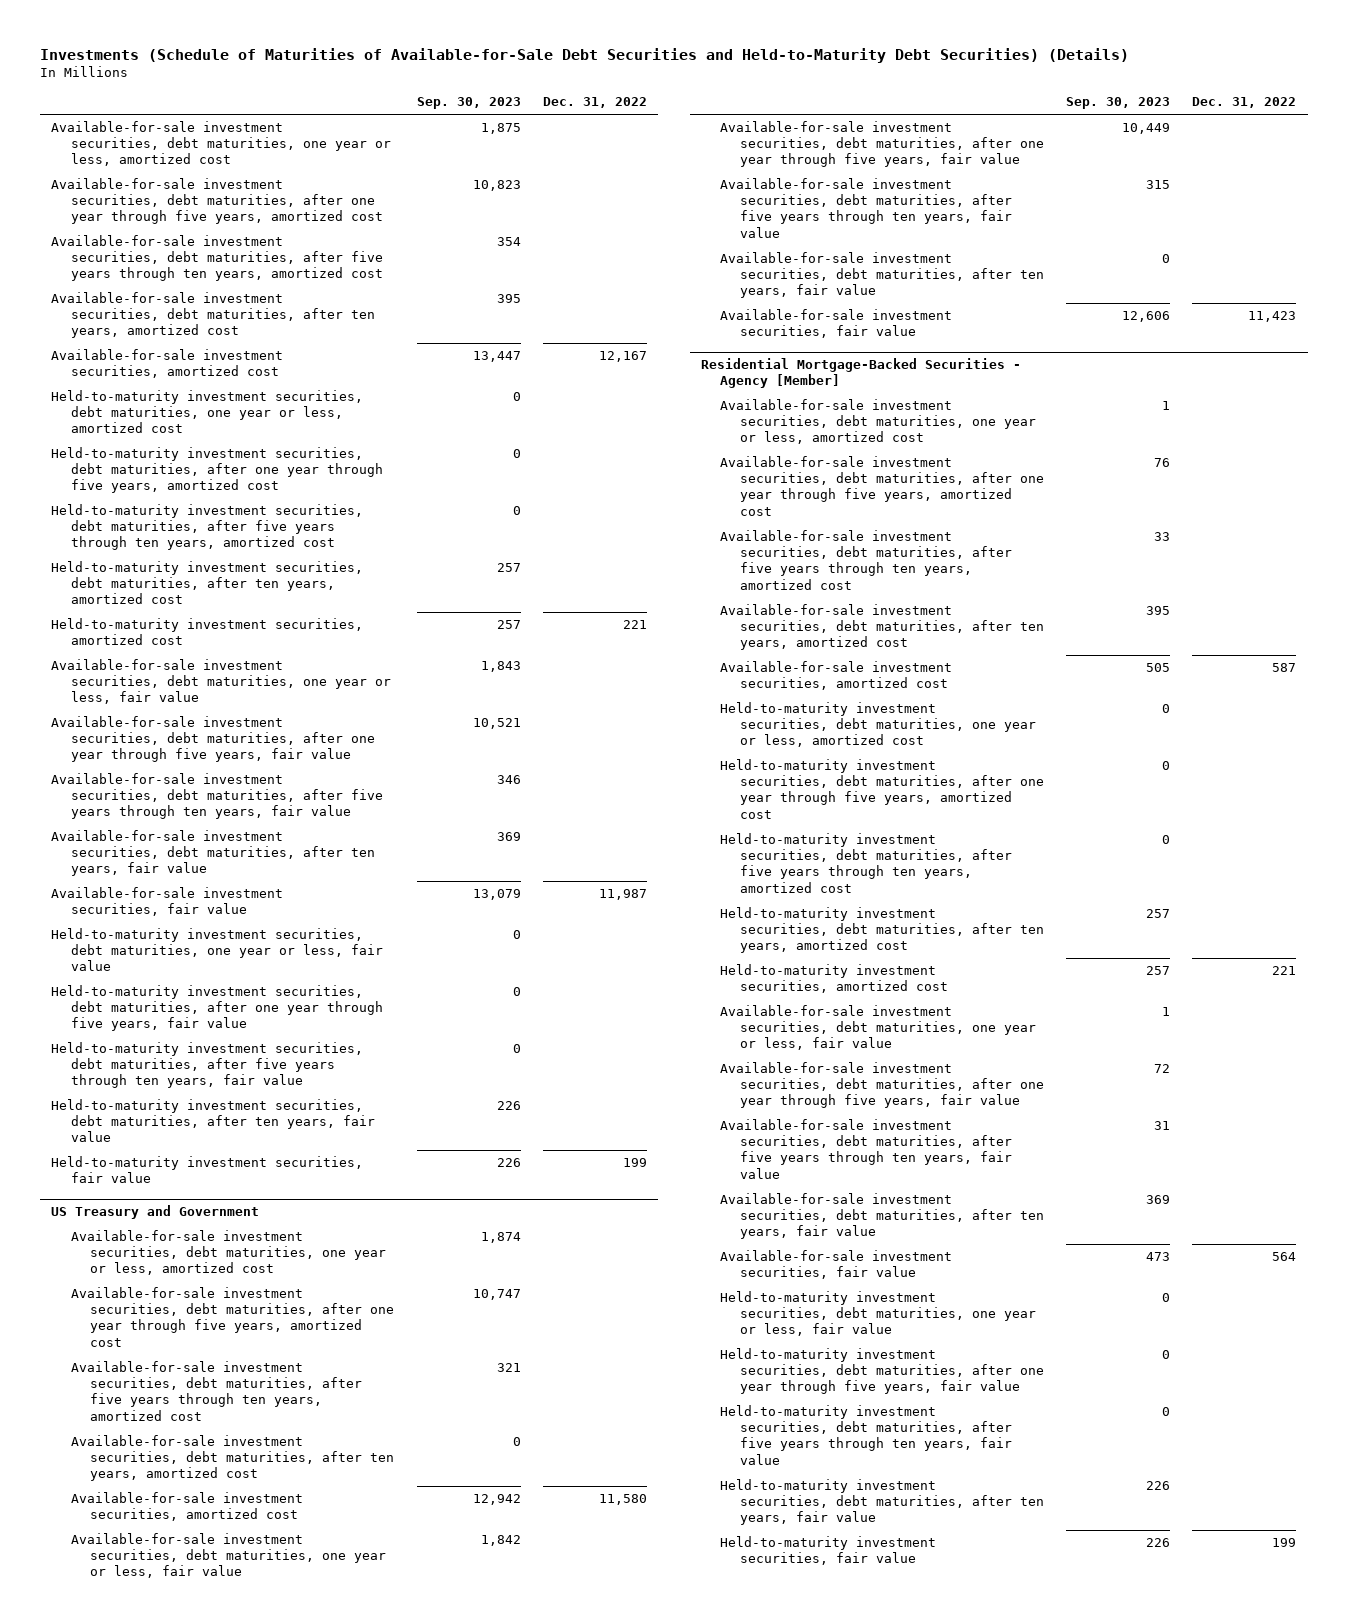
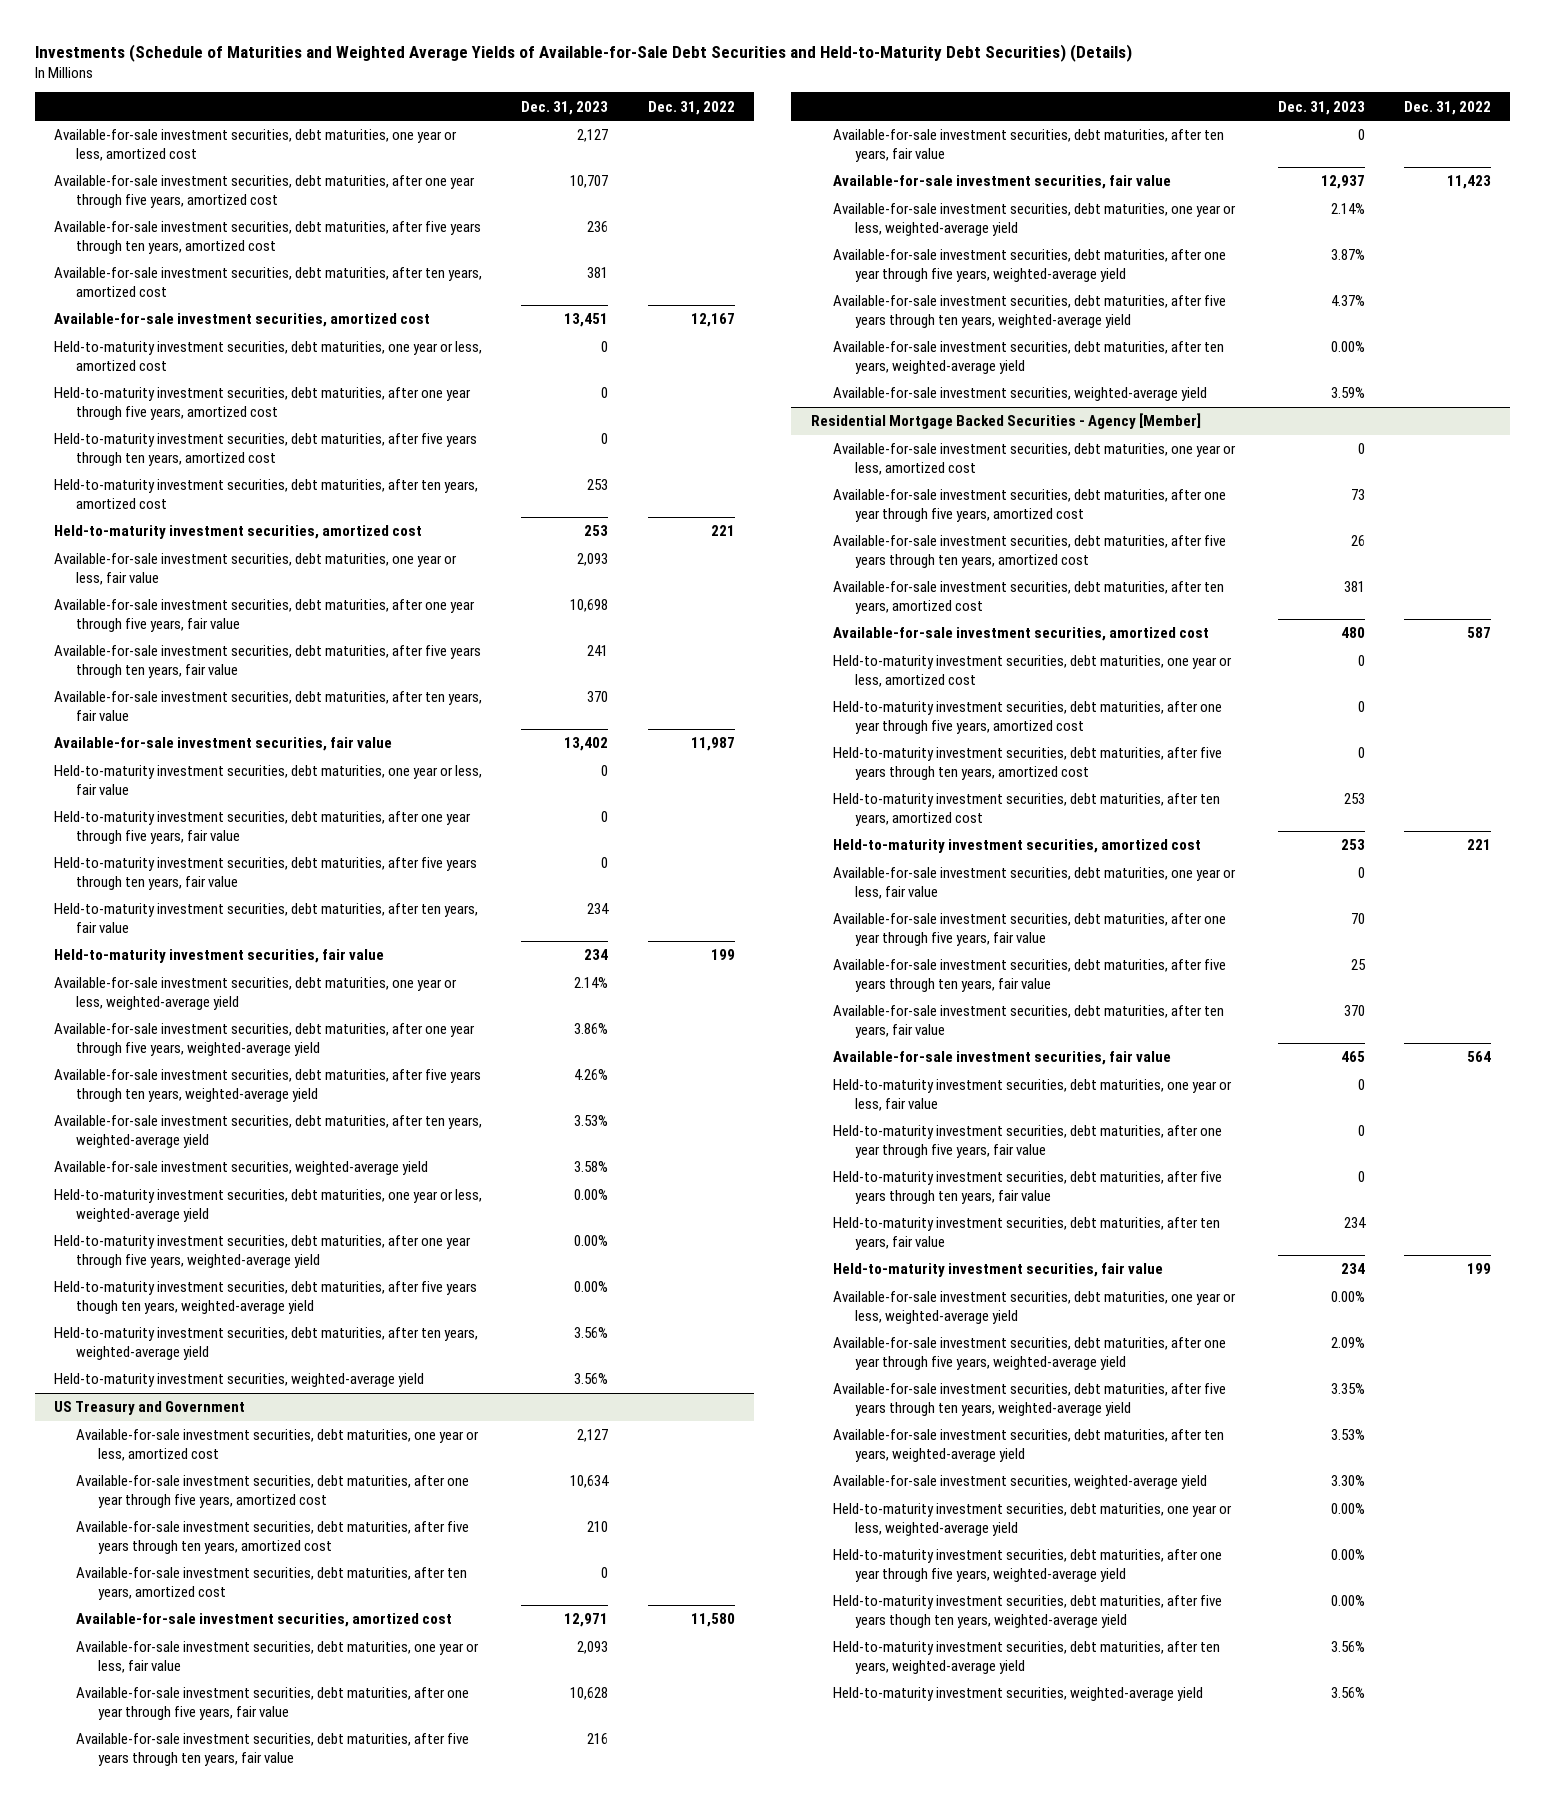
- Investments (Schedule of Maturities of Available-for-Sale Debt Securities and Held-to-Maturity Debt Securities) (Details)
+ Investments (Schedule of Maturities and Weighted Average Yields of Available-for-Sale Debt Securities and Held-to-Maturity Debt Securities) (Details)
- | Sep. 30, 2023 | Dec. 31, 2022
+ | Dec. 31, 2023 | Dec. 31, 2022
+ Available-for-sale investment securities, debt maturities, one year or less, weighted-average yield | 2.14% |
+ Available-for-sale investment securities, debt maturities, after one year through five years, weighted-average yield | 3.86% |
+ Available-for-sale investment securities, debt maturities, after five years through ten years, weighted-average yield | 4.26% |
+ Available-for-sale investment securities, debt maturities, after ten years, weighted-average yield | 3.53% |
+ Available-for-sale investment securities, weighted-average yield | 3.58% |
+ Held-to-maturity investment securities, debt maturities, one year or less, weighted-average yield | 0.00% |
+ Held-to-maturity investment securities, debt maturities, after one year through five years, weighted-average yield | 0.00% |
+ Held-to-maturity investment securities, debt maturities, after five years though ten years, weighted-average yield | 0.00% |
+ Held-to-maturity investment securities, debt maturities, after ten years, weighted-average yield | 3.56% |
+ Held-to-maturity investment securities, weighted-average yield | 3.56% |
- Residential Mortgage-Backed Securities - Agency [Member]
@ US Treasury and Government
+ Available-for-sale investment securities, debt maturities, one year or less, weighted-average yield | 2.14% |
+ Available-for-sale investment securities, debt maturities, after one year through five years, weighted-average yield | 3.87% |
+ Available-for-sale investment securities, debt maturities, after five years through ten years, weighted-average yield | 4.37% |
+ Available-for-sale investment securities, debt maturities, after ten years, weighted-average yield | 0.00% |
+ Available-for-sale investment securities, weighted-average yield | 3.59% |
+ Residential Mortgage Backed Securities - Agency [Member]
+ Available-for-sale investment securities, debt maturities, one year or less, weighted-average yield | 0.00% |
+ Available-for-sale investment securities, debt maturities, after one year through five years, weighted-average yield | 2.09% |
+ Available-for-sale investment securities, debt maturities, after five years through ten years, weighted-average yield | 3.35% |
+ Available-for-sale investment securities, debt maturities, after ten years, weighted-average yield | 3.53% |
+ Available-for-sale investment securities, weighted-average yield | 3.30% |
+ Held-to-maturity investment securities, debt maturities, one year or less, weighted-average yield | 0.00% |
+ Held-to-maturity investment securities, debt maturities, after one year through five years, weighted-average yield | 0.00% |
+ Held-to-maturity investment securities, debt maturities, after five years though ten years, weighted-average yield | 0.00% |
+ Held-to-maturity investment securities, debt maturities, after ten years, weighted-average yield | 3.56% |
+ Held-to-maturity investment securities, weighted-average yield | 3.56% |

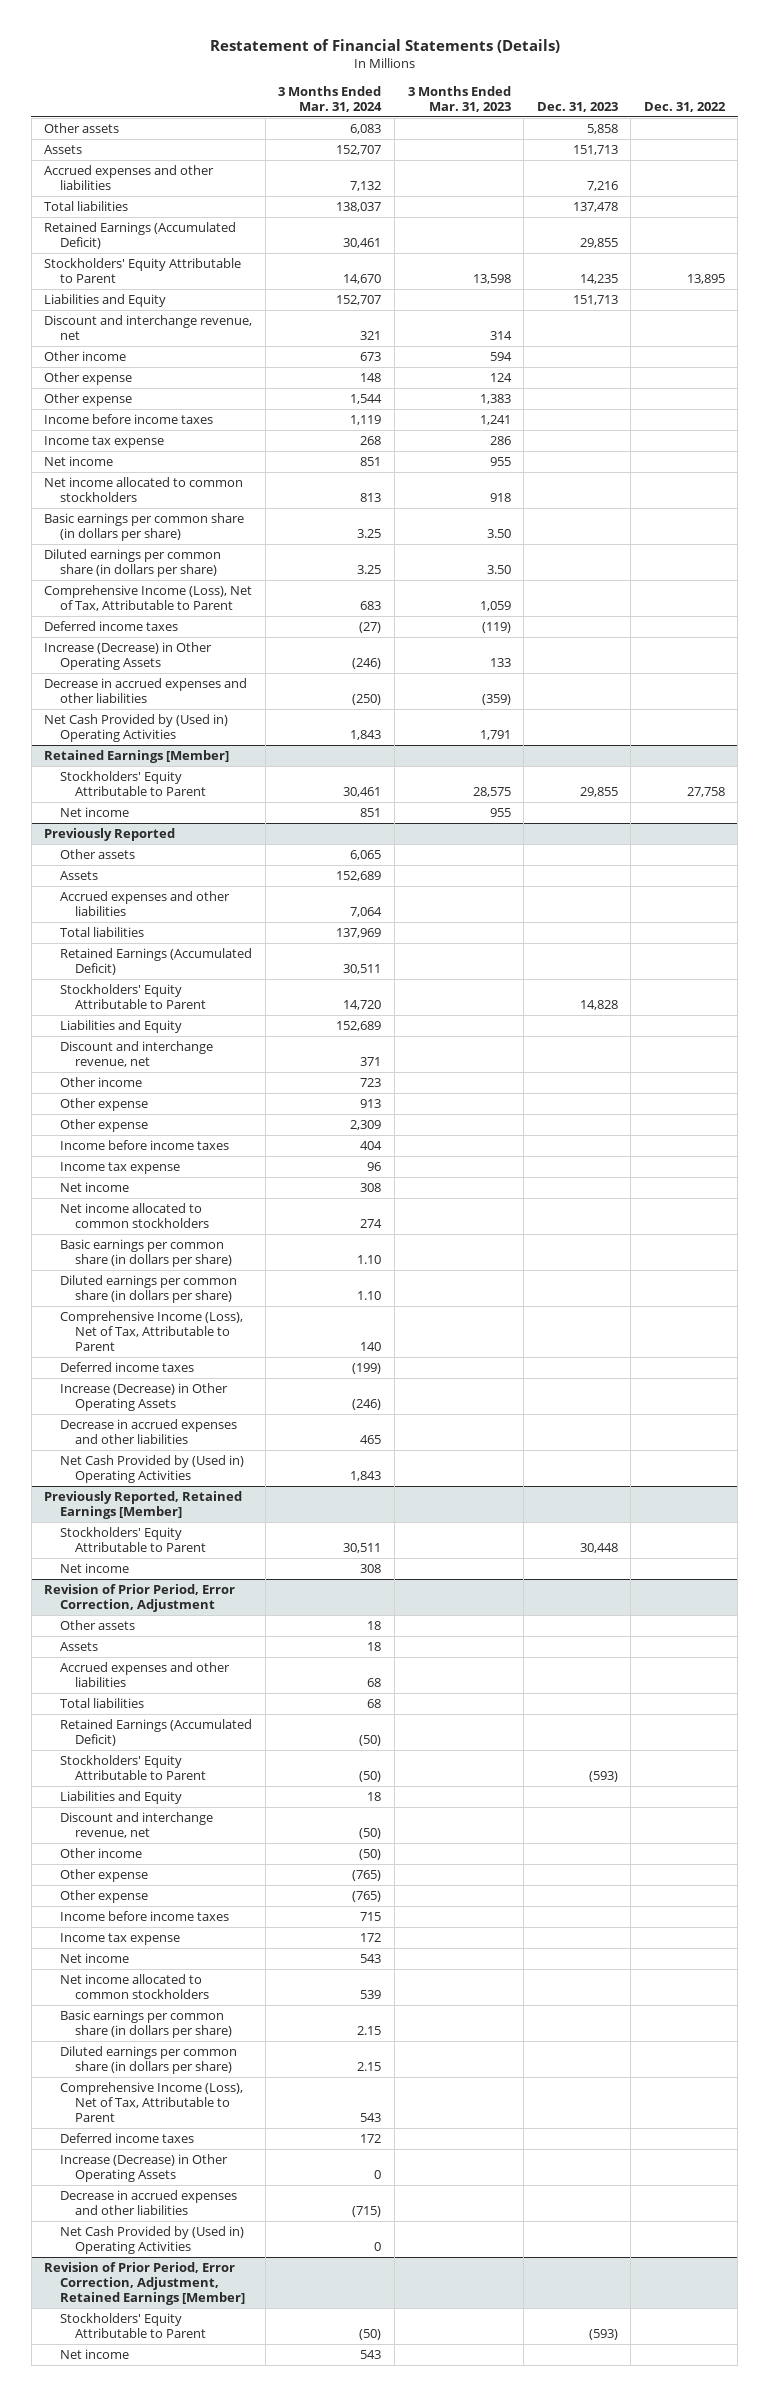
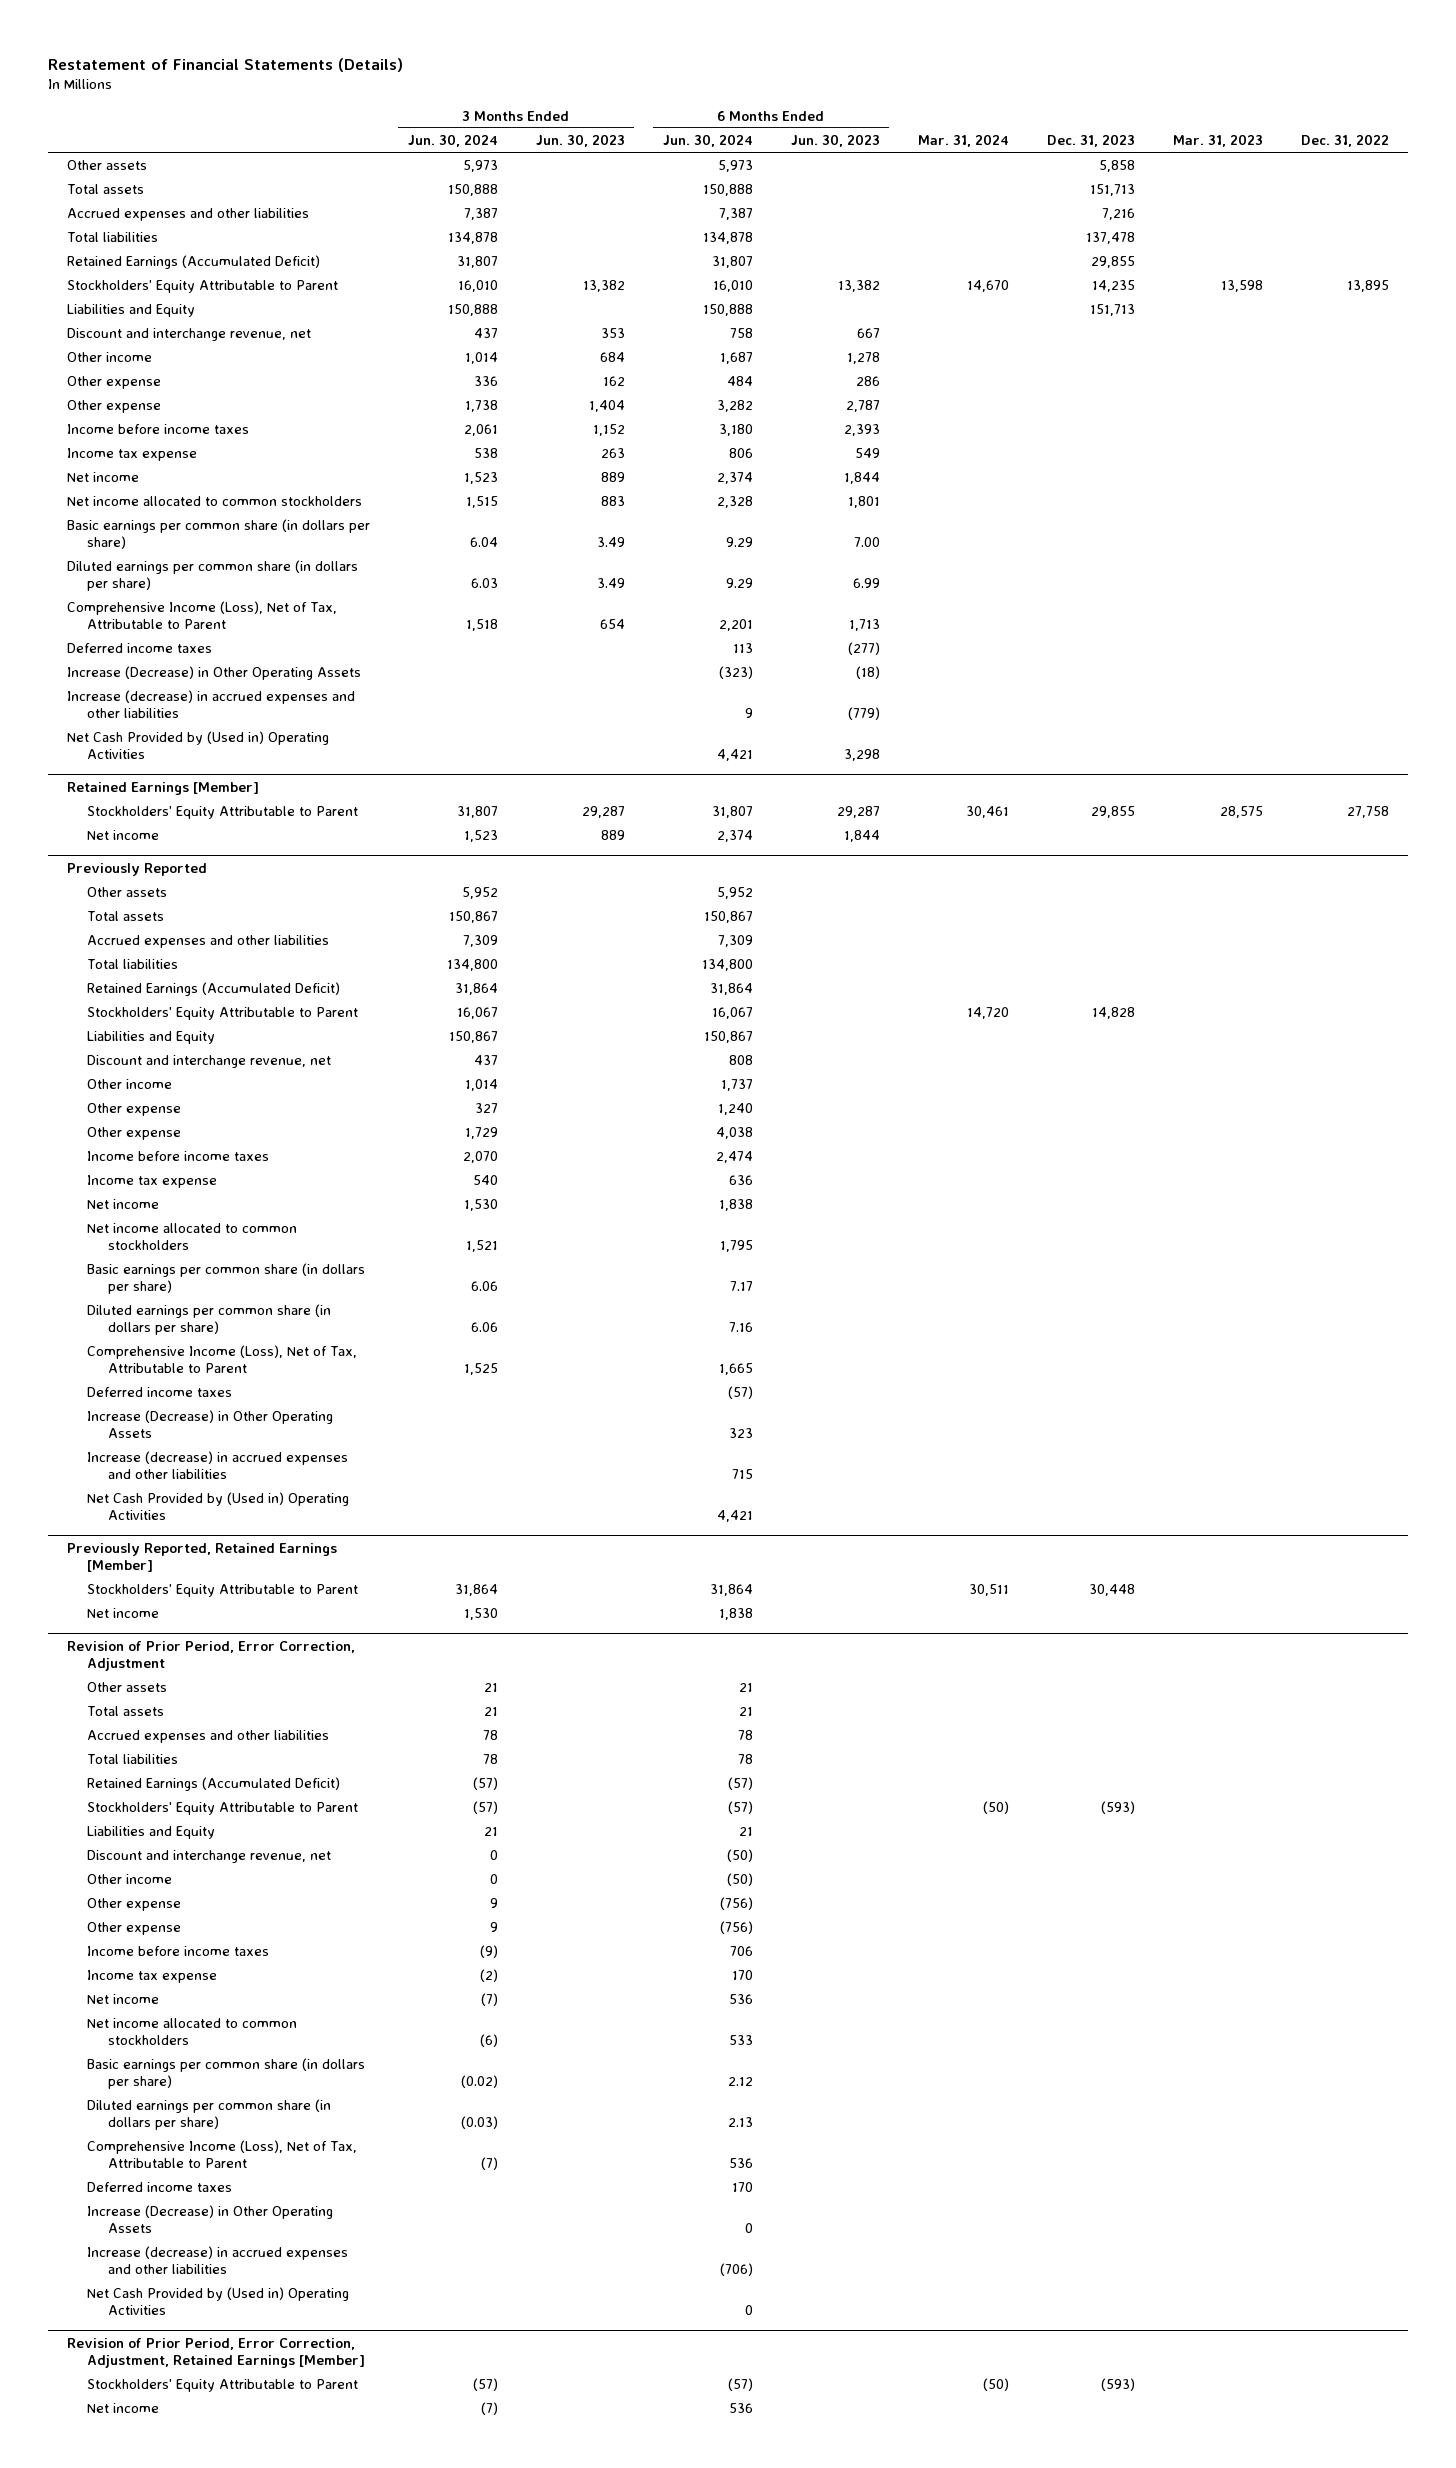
- | 3 Months Ended Mar. 31, 2024 | 3 Months Ended Mar. 31, 2023 | Dec. 31, 2023 | Dec. 31, 2022
+ | 3 Months Ended Jun. 30, 2024 | 3 Months Ended Jun. 30, 2023 | 6 Months Ended Jun. 30, 2024 | 6 Months Ended Jun. 30, 2023 | Mar. 31, 2024 | Dec. 31, 2023 | Mar. 31, 2023 | Dec. 31, 2022
- Assets | 152,707 | | 151,713 |
+ Total assets | 150,888 | | 150,888 | | | 151,713 | |
- Decrease in accrued expenses and other liabilities | (250) | (359) | |
+ Increase (decrease) in accrued expenses and other liabilities | | | 9 | (779) | | | |
@ Previously Reported
- Assets | 152,689 | | |
+ Total assets | 150,867 | | 150,867 | | | | |
- Decrease in accrued expenses and other liabilities | 465 | | |
+ Increase (decrease) in accrued expenses and other liabilities | | | 715 | | | | |
@ Revision of Prior Period, Error Correction, Adjustment
- Assets | 18 | | |
+ Total assets | 21 | | 21 | | | | |
- Decrease in accrued expenses and other liabilities | (715) | | |
+ Increase (decrease) in accrued expenses and other liabilities | | | (706) | | | | |

